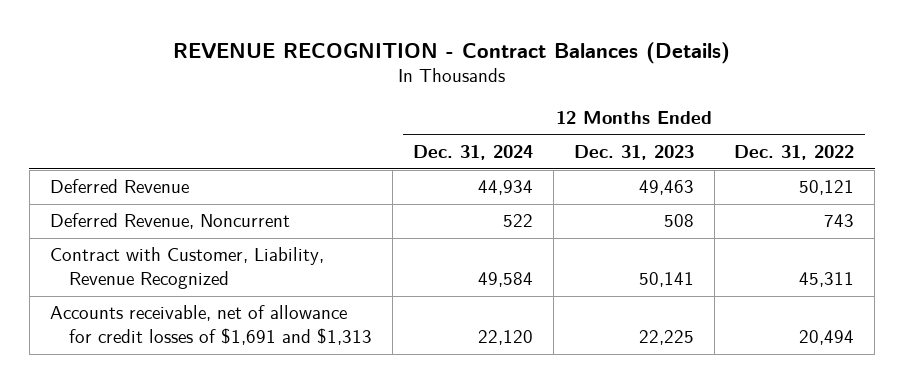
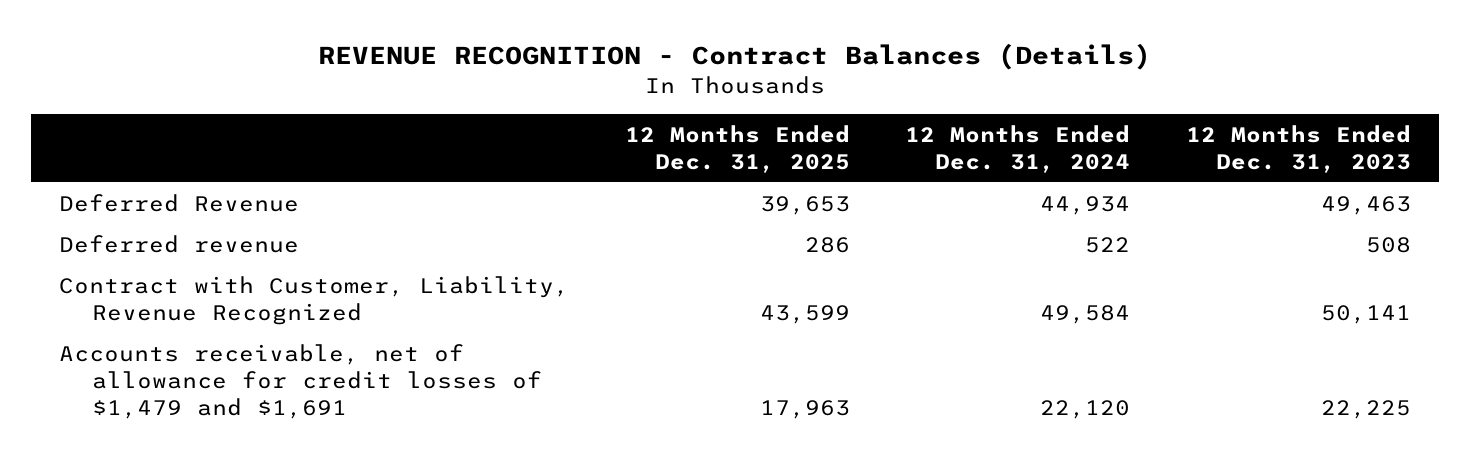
- | 12 Months Ended Dec. 31, 2024 | 12 Months Ended Dec. 31, 2023 | 12 Months Ended Dec. 31, 2022
+ | 12 Months Ended Dec. 31, 2025 | 12 Months Ended Dec. 31, 2024 | 12 Months Ended Dec. 31, 2023
- Deferred Revenue, Noncurrent | 522 | 508 | 743
+ Deferred revenue | 286 | 522 | 508
- Accounts receivable, net of allowance for credit losses of $1,691 and $1,313 | 22,120 | 22,225 | 20,494
+ Accounts receivable, net of allowance for credit losses of $1,479 and $1,691 | 17,963 | 22,120 | 22,225

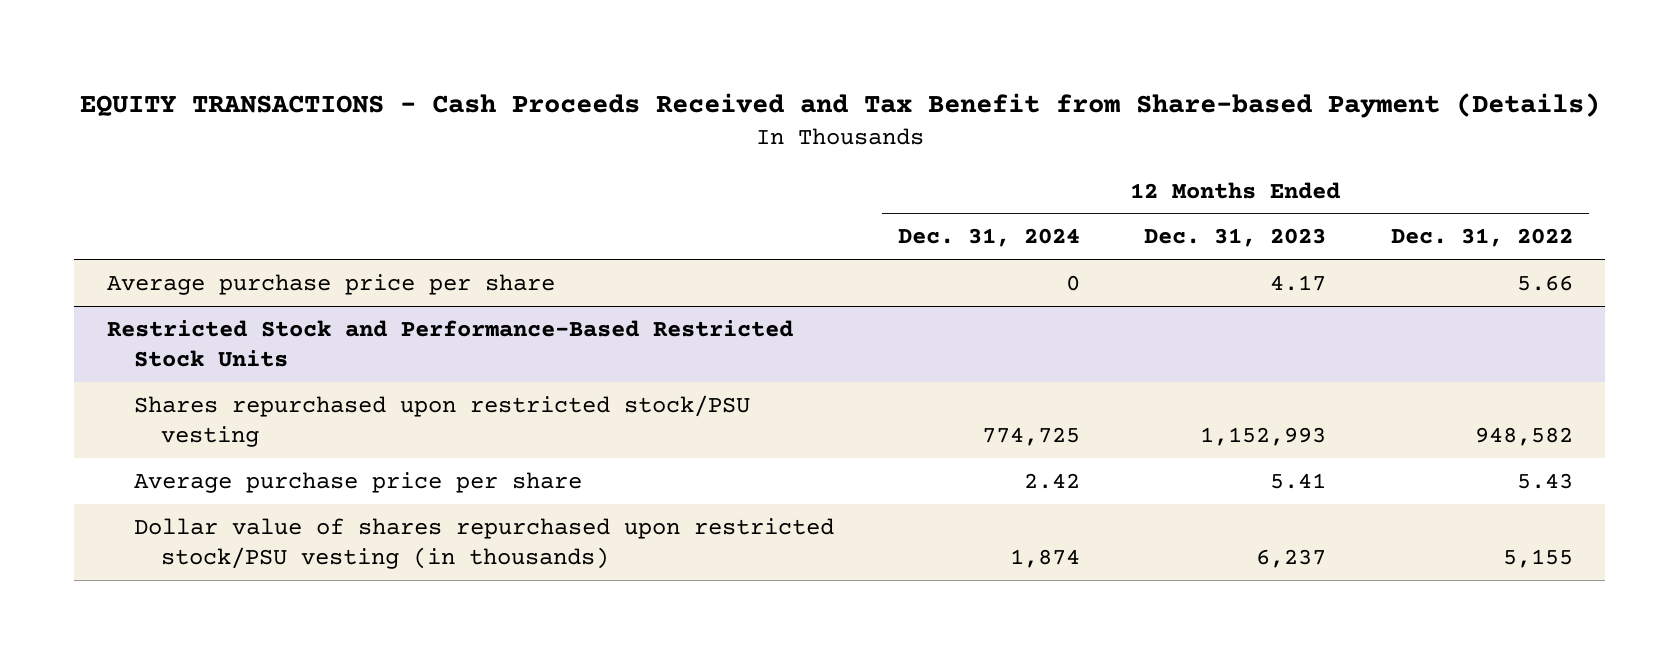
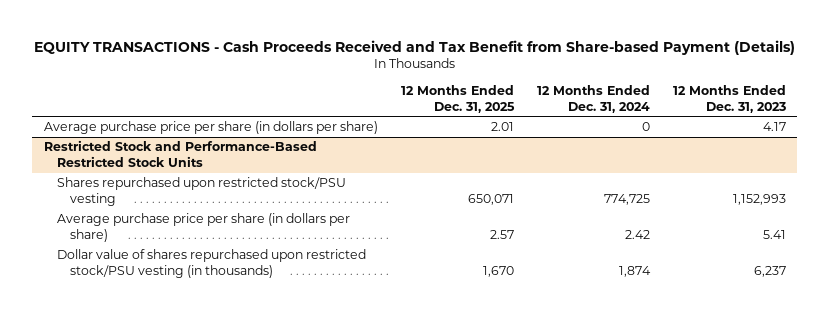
- | 12 Months Ended Dec. 31, 2024 | 12 Months Ended Dec. 31, 2023 | 12 Months Ended Dec. 31, 2022
+ | 12 Months Ended Dec. 31, 2025 | 12 Months Ended Dec. 31, 2024 | 12 Months Ended Dec. 31, 2023
- Average purchase price per share | 0 | 4.17 | 5.66
+ Average purchase price per share (in dollars per share) | 2.01 | 0 | 4.17
@ Restricted Stock and Performance-Based Restricted Stock Units
- Average purchase price per share | 2.42 | 5.41 | 5.43
+ Average purchase price per share (in dollars per share) | 2.57 | 2.42 | 5.41

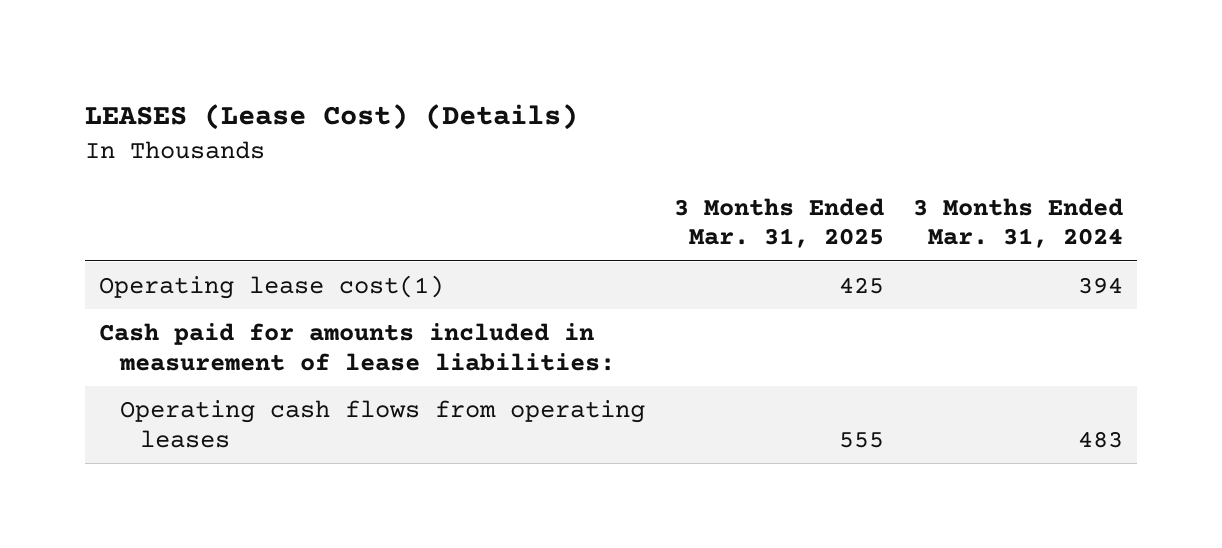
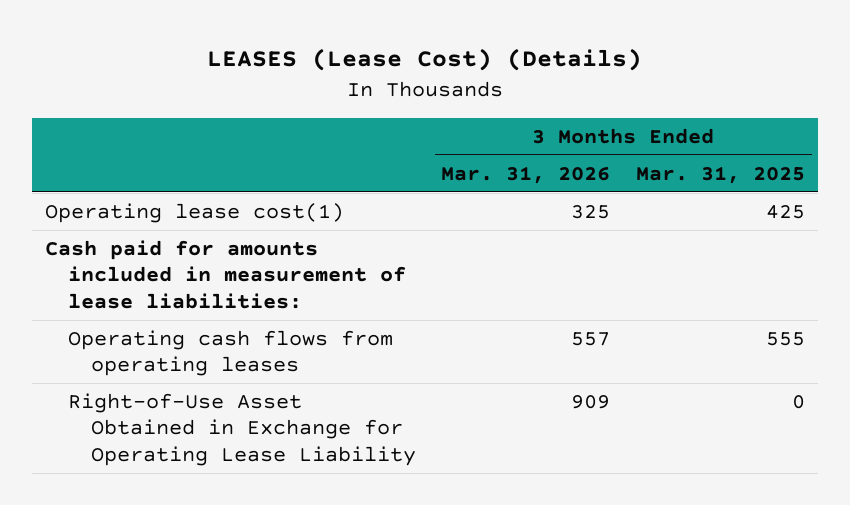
- | 3 Months Ended Mar. 31, 2025 | 3 Months Ended Mar. 31, 2024
+ | 3 Months Ended Mar. 31, 2026 | 3 Months Ended Mar. 31, 2025
+ Right-of-Use Asset Obtained in Exchange for Operating Lease Liability | 909 | 0

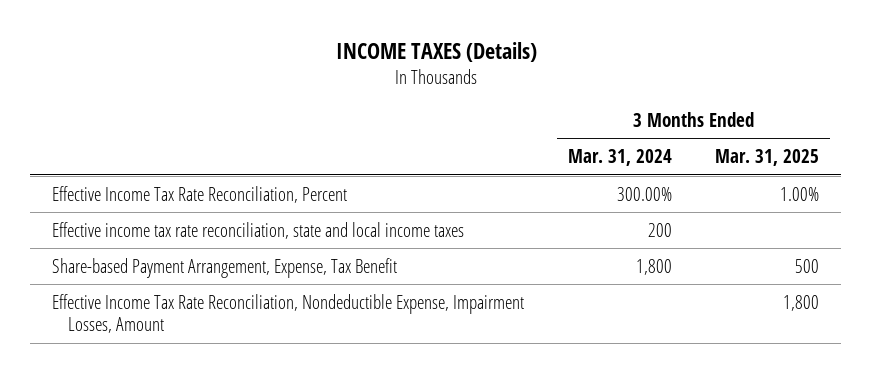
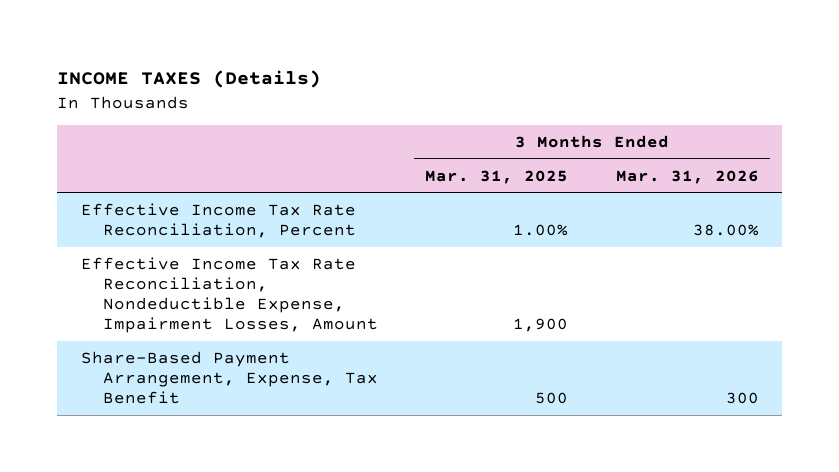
- | 3 Months Ended Mar. 31, 2024 | 3 Months Ended Mar. 31, 2025
+ | 3 Months Ended Mar. 31, 2025 | 3 Months Ended Mar. 31, 2026
- Effective income tax rate reconciliation, state and local income taxes | 200 |
- Share-based Payment Arrangement, Expense, Tax Benefit | 1,800 | 500
- Effective Income Tax Rate Reconciliation, Nondeductible Expense, Impairment Losses, Amount | | 1,800
+ Effective Income Tax Rate Reconciliation, Nondeductible Expense, Impairment Losses, Amount | 1,900 |
+ Share-Based Payment Arrangement, Expense, Tax Benefit | 500 | 300

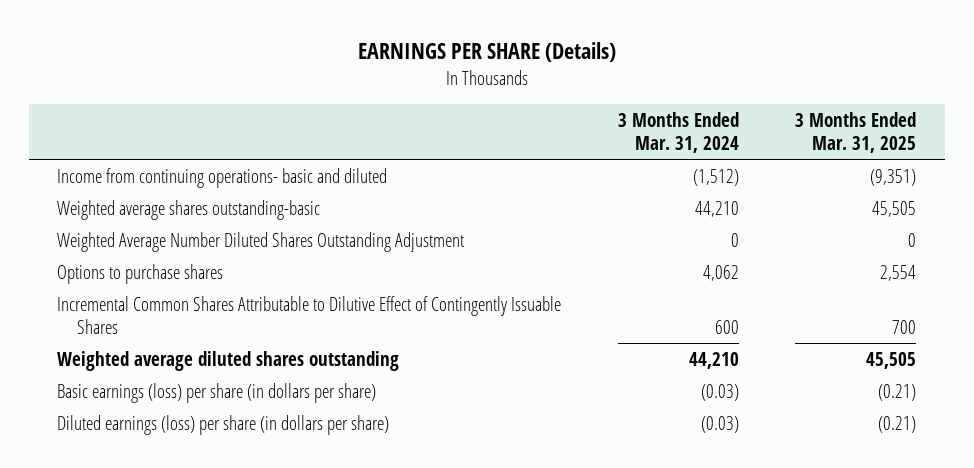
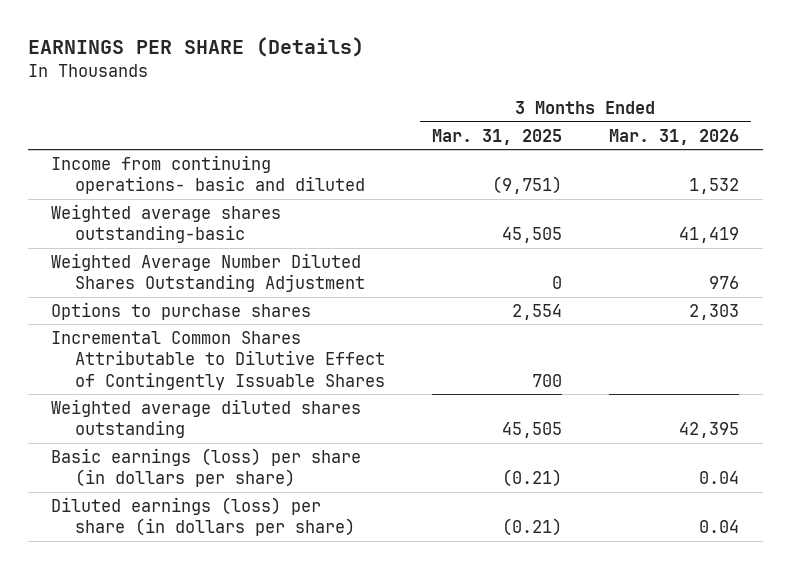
- | 3 Months Ended Mar. 31, 2024 | 3 Months Ended Mar. 31, 2025
+ | 3 Months Ended Mar. 31, 2025 | 3 Months Ended Mar. 31, 2026
- Income from continuing operations- basic and diluted | (1,512) | (9,351)
+ Income from continuing operations- basic and diluted | (9,751) | 1,532

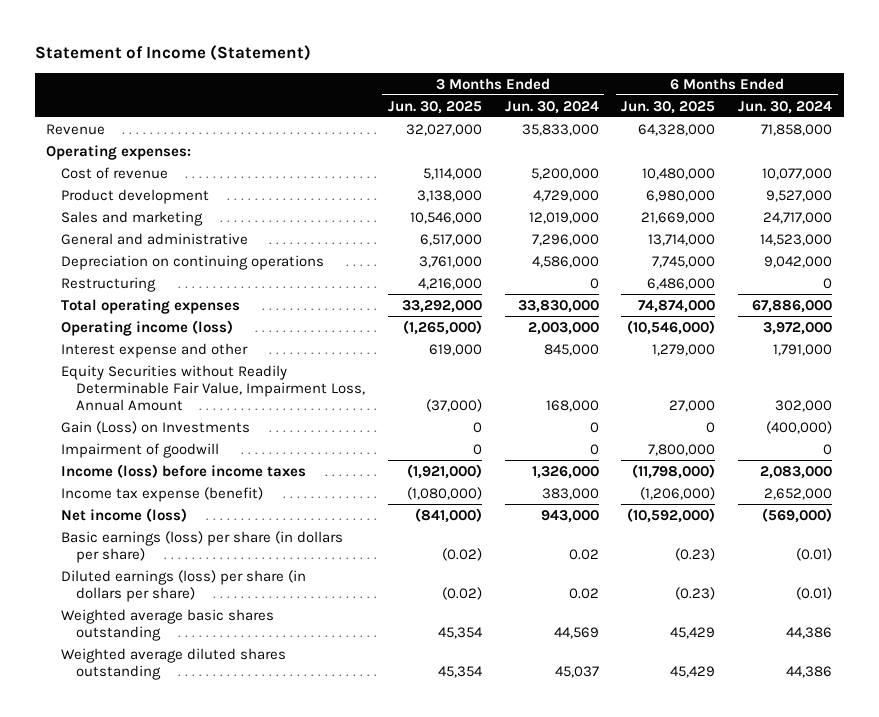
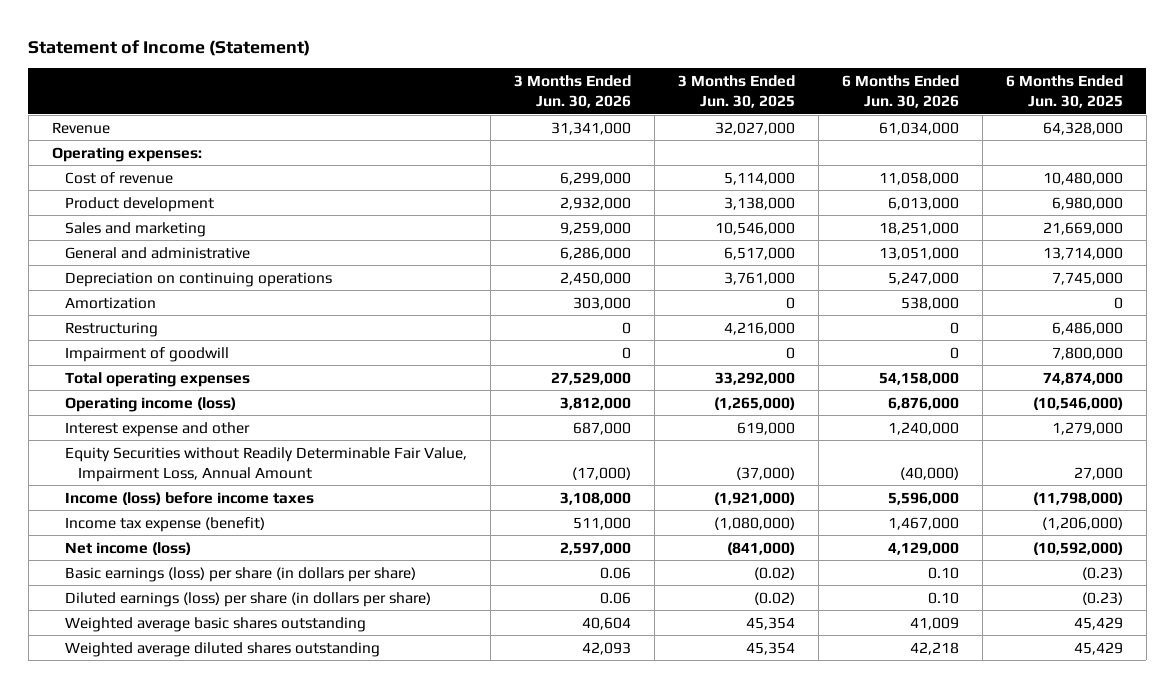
- | 3 Months Ended Jun. 30, 2025 | 3 Months Ended Jun. 30, 2024 | 6 Months Ended Jun. 30, 2025 | 6 Months Ended Jun. 30, 2024
+ | 3 Months Ended Jun. 30, 2026 | 3 Months Ended Jun. 30, 2025 | 6 Months Ended Jun. 30, 2026 | 6 Months Ended Jun. 30, 2025
+ Amortization | 303,000 | 0 | 538,000 | 0
moved up: Impairment of goodwill | 0 | 0 | 0 | 7,800,000
- Gain (Loss) on Investments | 0 | 0 | 0 | (400,000)

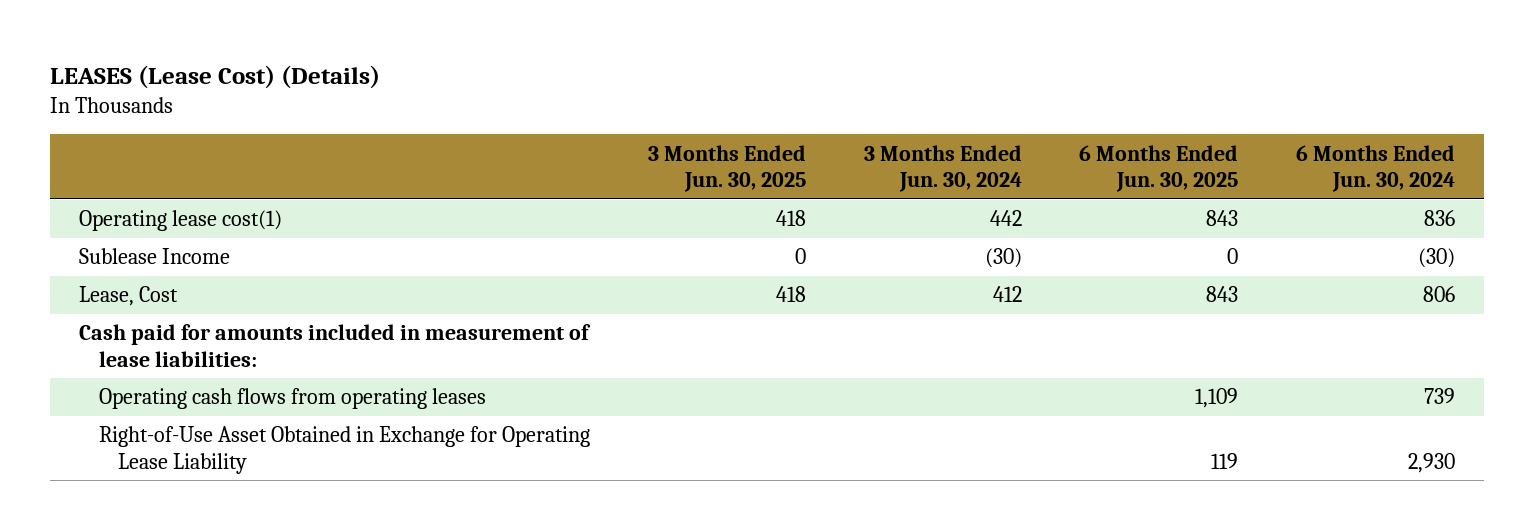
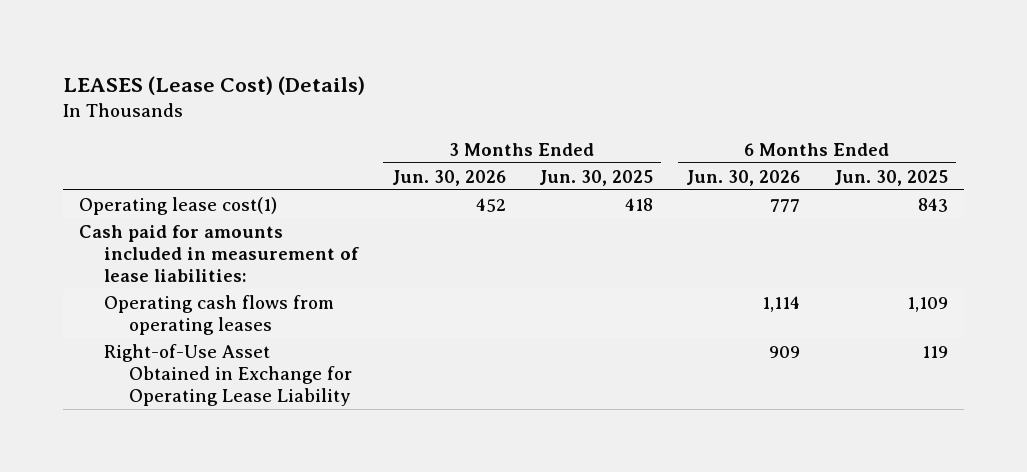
- | 3 Months Ended Jun. 30, 2025 | 3 Months Ended Jun. 30, 2024 | 6 Months Ended Jun. 30, 2025 | 6 Months Ended Jun. 30, 2024
+ | 3 Months Ended Jun. 30, 2026 | 3 Months Ended Jun. 30, 2025 | 6 Months Ended Jun. 30, 2026 | 6 Months Ended Jun. 30, 2025
- Sublease Income | 0 | (30) | 0 | (30)
- Lease, Cost | 418 | 412 | 843 | 806

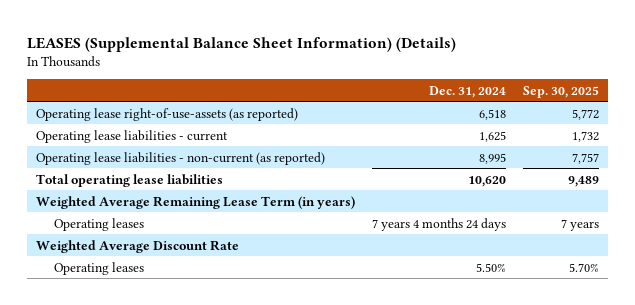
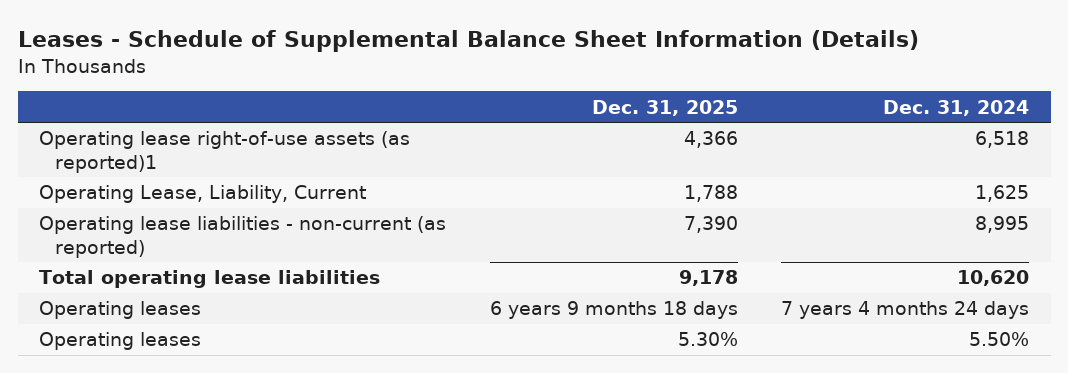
- LEASES (Supplemental Balance Sheet Information) (Details)
+ Leases - Schedule of Supplemental Balance Sheet Information (Details)
- | Dec. 31, 2024 | Sep. 30, 2025
+ | Dec. 31, 2025 | Dec. 31, 2024
- Operating lease right-of-use-assets (as reported) | 6,518 | 5,772
- Operating lease liabilities - current | 1,625 | 1,732
+ Operating lease right-of-use assets (as reported)1 | 4,366 | 6,518
+ Operating Lease, Liability, Current | 1,788 | 1,625
- Weighted Average Remaining Lease Term (in years)
- Weighted Average Discount Rate

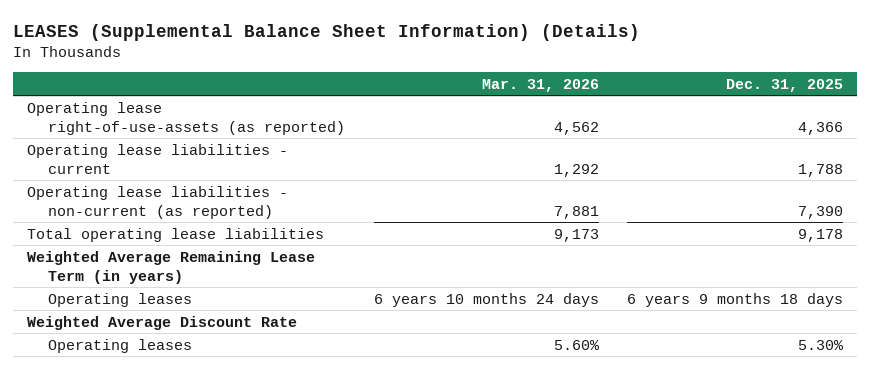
- Leases - Schedule of Supplemental Balance Sheet Information (Details)
+ LEASES (Supplemental Balance Sheet Information) (Details)
- | Dec. 31, 2025 | Dec. 31, 2024
+ | Mar. 31, 2026 | Dec. 31, 2025
- Operating lease right-of-use assets (as reported)1 | 4,366 | 6,518
- Operating Lease, Liability, Current | 1,788 | 1,625
+ Operating lease right-of-use-assets (as reported) | 4,562 | 4,366
+ Operating lease liabilities - current | 1,292 | 1,788
+ Weighted Average Remaining Lease Term (in years)
+ Weighted Average Discount Rate

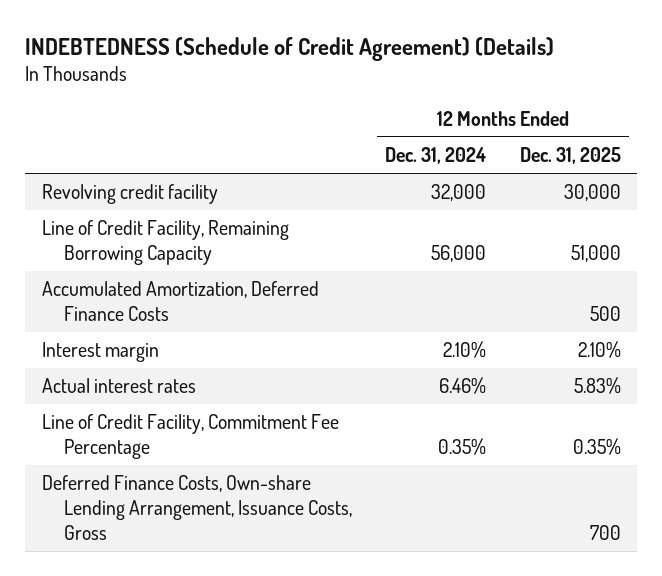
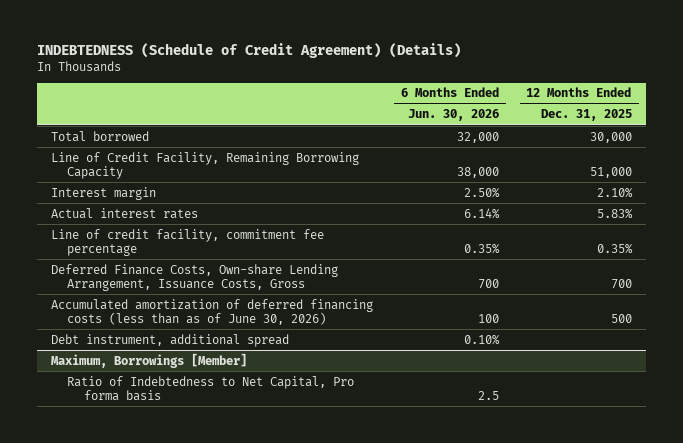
- | 12 Months Ended Dec. 31, 2024 | 12 Months Ended Dec. 31, 2025
+ | 6 Months Ended Jun. 30, 2026 | 12 Months Ended Dec. 31, 2025
- Revolving credit facility | 32,000 | 30,000
+ Total borrowed | 32,000 | 30,000
- Accumulated Amortization, Deferred Finance Costs | | 500
- Line of Credit Facility, Commitment Fee Percentage | 0.35% | 0.35%
+ Line of credit facility, commitment fee percentage | 0.35% | 0.35%
+ Accumulated amortization of deferred financing costs (less than as of June 30, 2026) | 100 | 500
+ Debt instrument, additional spread | 0.10% |
+ Maximum, Borrowings [Member]
+ Ratio of Indebtedness to Net Capital, Pro forma basis | 2.5 |

